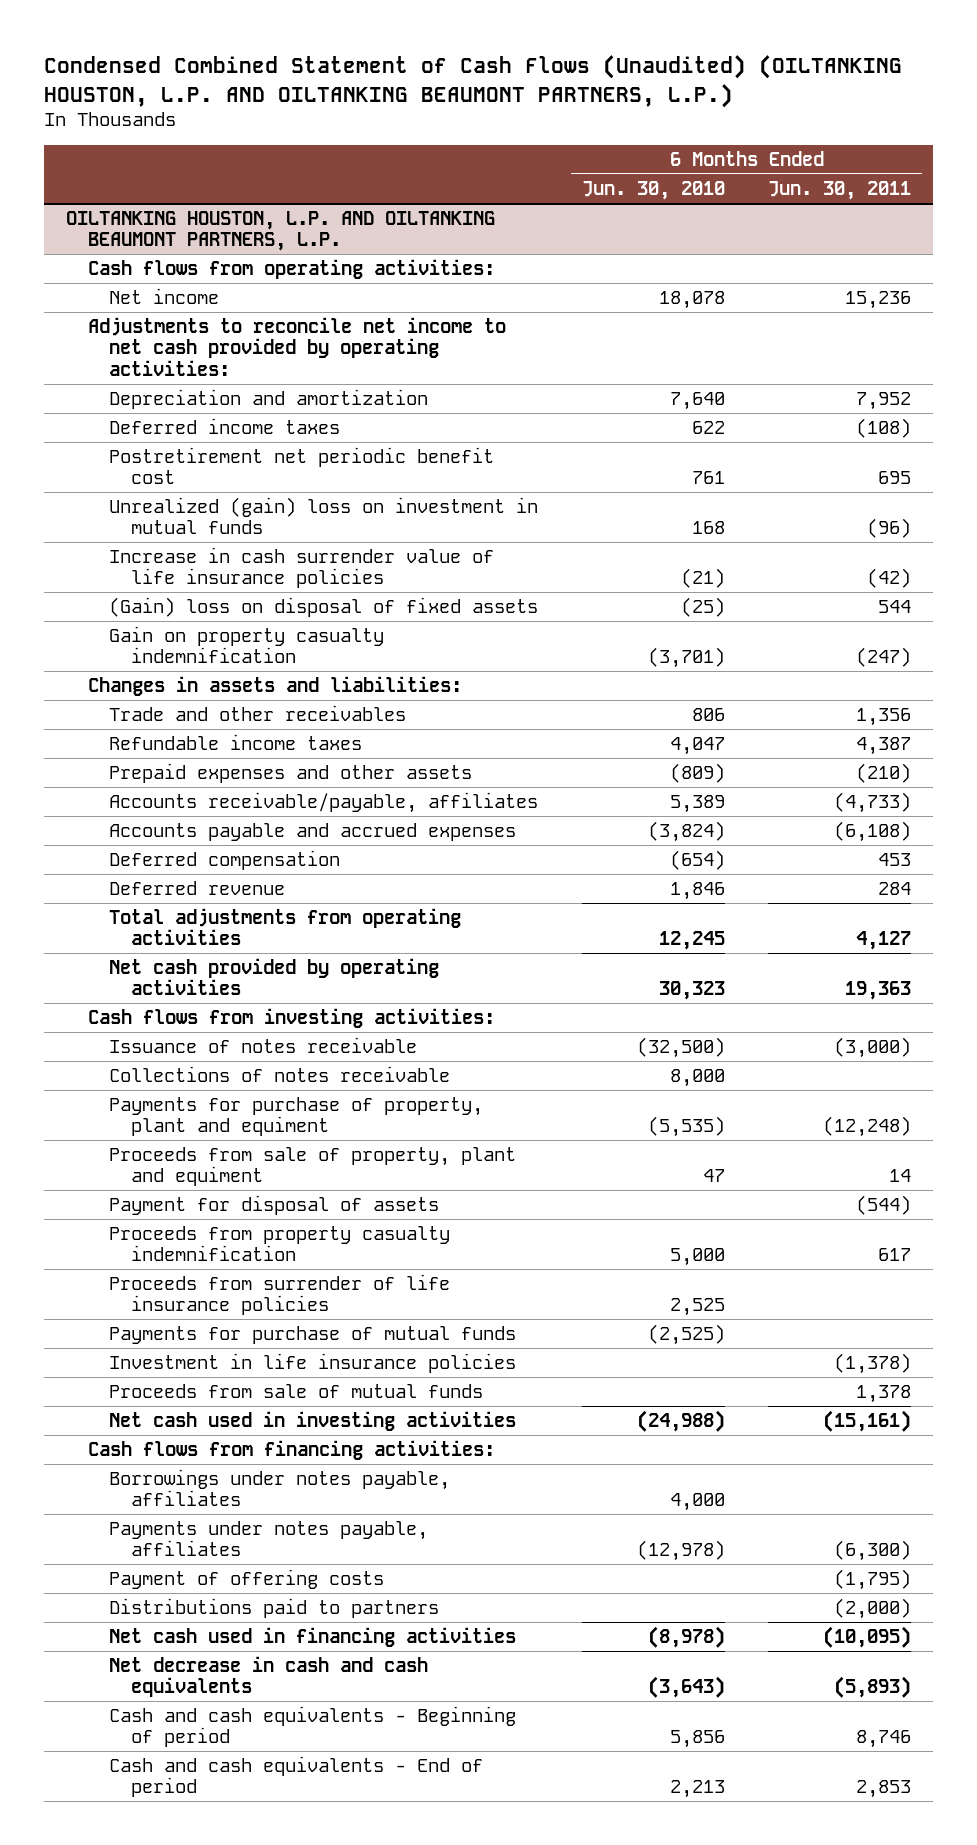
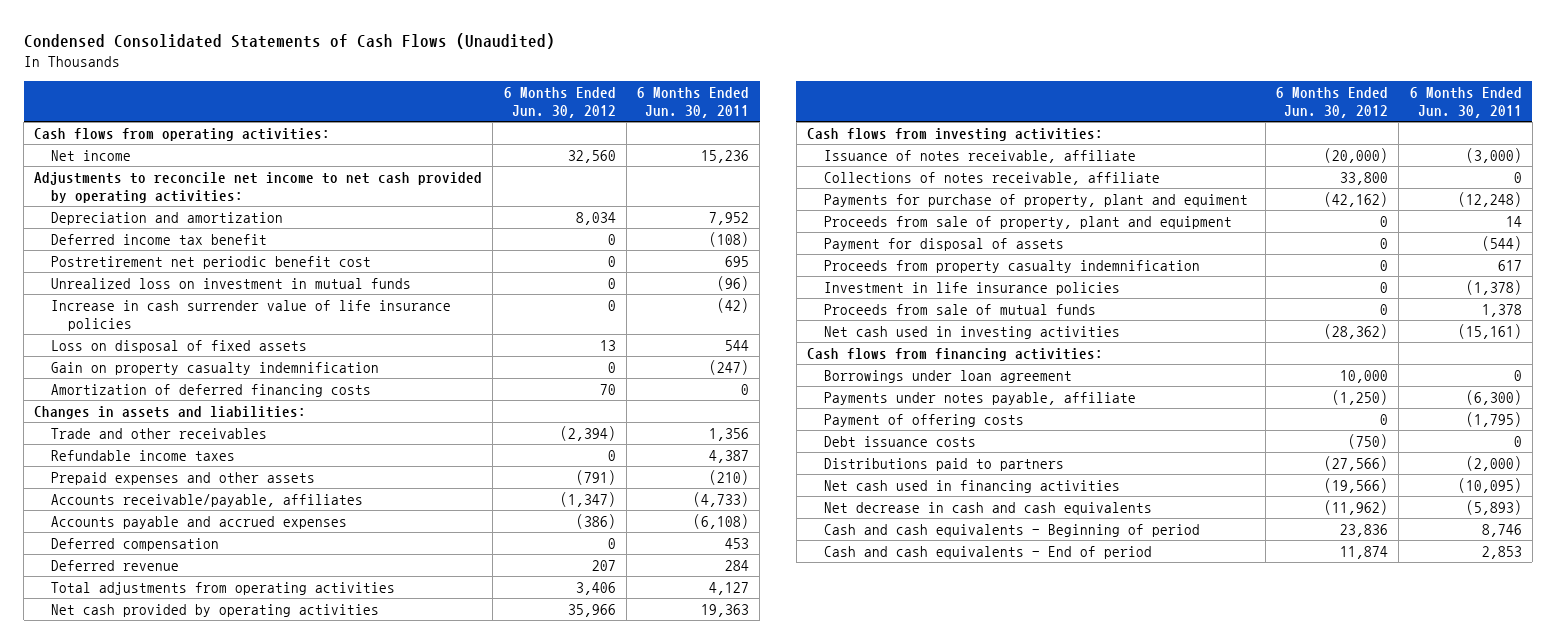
- Condensed Combined Statement of Cash Flows (Unaudited) (OILTANKING HOUSTON, L.P. AND OILTANKING BEAUMONT PARTNERS, L.P.)
+ Condensed Consolidated Statements of Cash Flows (Unaudited)
- | 6 Months Ended Jun. 30, 2010 | 6 Months Ended Jun. 30, 2011
+ | 6 Months Ended Jun. 30, 2012 | 6 Months Ended Jun. 30, 2011
- OILTANKING HOUSTON, L.P. AND OILTANKING BEAUMONT PARTNERS, L.P.
- Deferred income taxes | 622 | (108)
+ Deferred income tax benefit | 0 | (108)
- Unrealized (gain) loss on investment in mutual funds | 168 | (96)
+ Unrealized loss on investment in mutual funds | 0 | (96)
- (Gain) loss on disposal of fixed assets | (25) | 544
+ Loss on disposal of fixed assets | 13 | 544
+ Amortization of deferred financing costs | 70 | 0
- Issuance of notes receivable | (32,500) | (3,000)
- Collections of notes receivable | 8,000 |
+ Issuance of notes receivable, affiliate | (20,000) | (3,000)
+ Collections of notes receivable, affiliate | 33,800 | 0
- Proceeds from sale of property, plant and equiment | 47 | 14
+ Proceeds from sale of property, plant and equipment | 0 | 14
- Proceeds from surrender of life insurance policies | 2,525 |
- Payments for purchase of mutual funds | (2,525) |
- Borrowings under notes payable, affiliates | 4,000 |
- Payments under notes payable, affiliates | (12,978) | (6,300)
+ Borrowings under loan agreement | 10,000 | 0
+ Payments under notes payable, affiliate | (1,250) | (6,300)
+ Debt issuance costs | (750) | 0

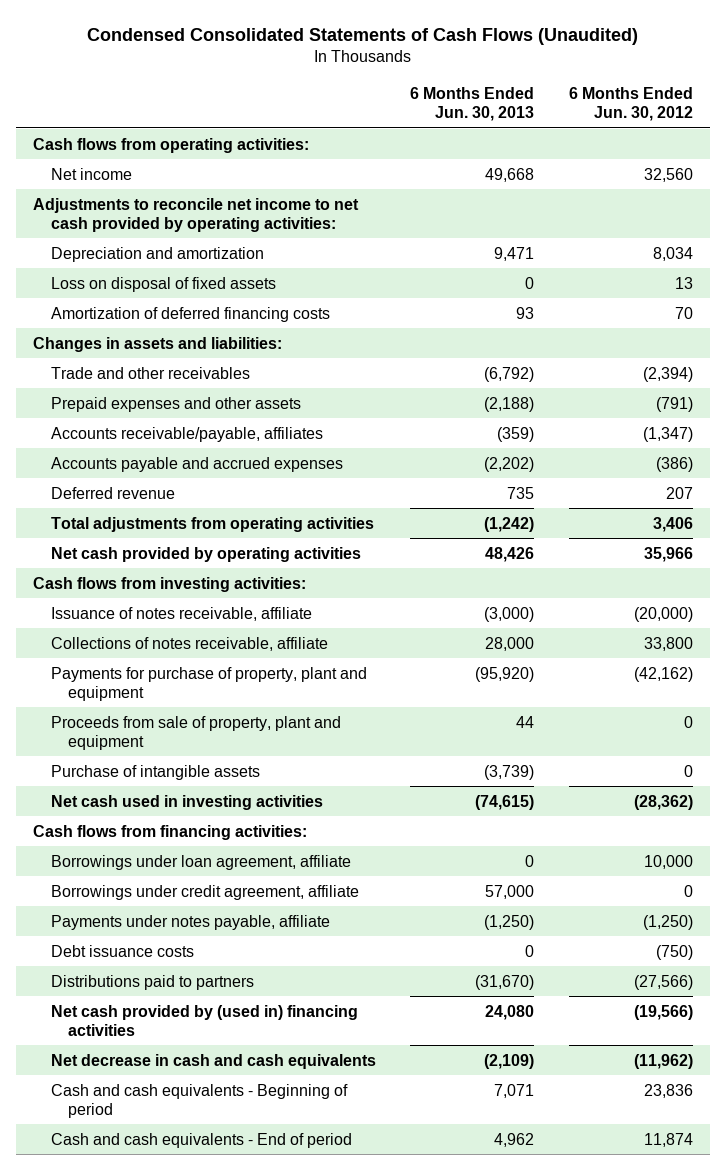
- | 6 Months Ended Jun. 30, 2012 | 6 Months Ended Jun. 30, 2011
+ | 6 Months Ended Jun. 30, 2013 | 6 Months Ended Jun. 30, 2012
- Deferred income tax benefit | 0 | (108)
- Postretirement net periodic benefit cost | 0 | 695
- Unrealized loss on investment in mutual funds | 0 | (96)
- Increase in cash surrender value of life insurance policies | 0 | (42)
- Gain on property casualty indemnification | 0 | (247)
- Refundable income taxes | 0 | 4,387
- Deferred compensation | 0 | 453
- Payments for purchase of property, plant and equiment | (42,162) | (12,248)
+ Payments for purchase of property, plant and equipment | (95,920) | (42,162)
- Payment for disposal of assets | 0 | (544)
- Proceeds from property casualty indemnification | 0 | 617
- Investment in life insurance policies | 0 | (1,378)
- Proceeds from sale of mutual funds | 0 | 1,378
+ Purchase of intangible assets | (3,739) | 0
- Borrowings under loan agreement | 10,000 | 0
+ Borrowings under loan agreement, affiliate | 0 | 10,000
+ Borrowings under credit agreement, affiliate | 57,000 | 0
- Payment of offering costs | 0 | (1,795)
- Net cash used in financing activities | (19,566) | (10,095)
+ Net cash provided by (used in) financing activities | 24,080 | (19,566)

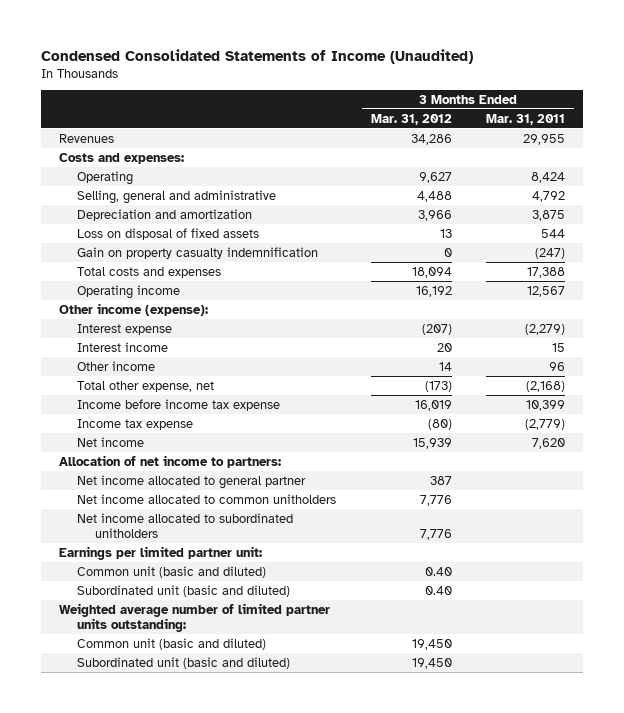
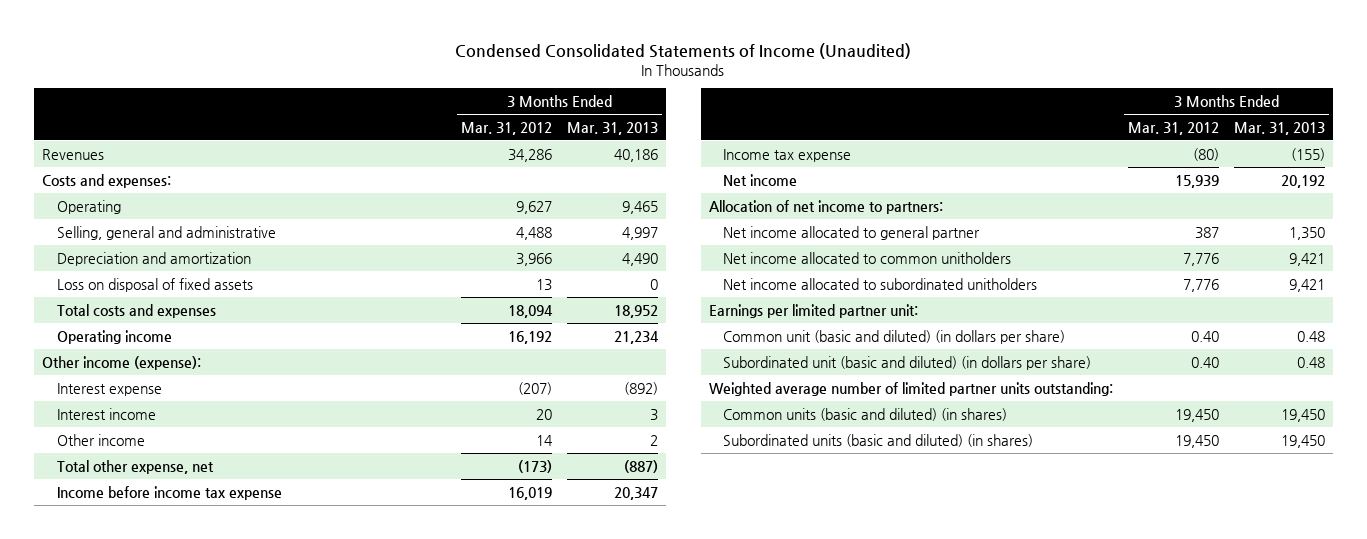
- | 3 Months Ended Mar. 31, 2012 | 3 Months Ended Mar. 31, 2011
+ | 3 Months Ended Mar. 31, 2012 | 3 Months Ended Mar. 31, 2013
- Gain on property casualty indemnification | 0 | (247)
- Common unit (basic and diluted) | 0.40 |
- Subordinated unit (basic and diluted) | 0.40 |
+ Common unit (basic and diluted) (in dollars per share) | 0.40 | 0.48
+ Subordinated unit (basic and diluted) (in dollars per share) | 0.40 | 0.48
- Common unit (basic and diluted) | 19,450 |
- Subordinated unit (basic and diluted) | 19,450 |
+ Common units (basic and diluted) (in shares) | 19,450 | 19,450
+ Subordinated units (basic and diluted) (in shares) | 19,450 | 19,450

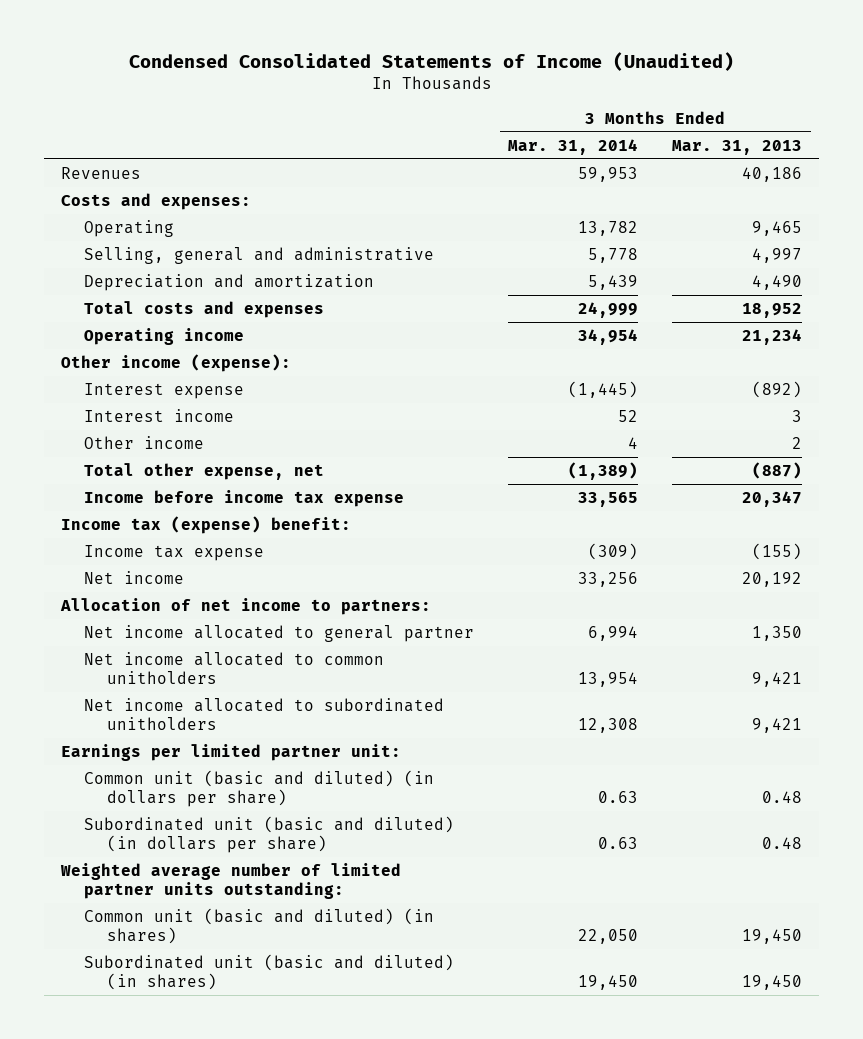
- | 3 Months Ended Mar. 31, 2012 | 3 Months Ended Mar. 31, 2013
+ | 3 Months Ended Mar. 31, 2014 | 3 Months Ended Mar. 31, 2013
- Loss on disposal of fixed assets | 13 | 0
+ Income tax (expense) benefit:
- Common units (basic and diluted) (in shares) | 19,450 | 19,450
- Subordinated units (basic and diluted) (in shares) | 19,450 | 19,450
+ Common unit (basic and diluted) (in shares) | 22,050 | 19,450
+ Subordinated unit (basic and diluted) (in shares) | 19,450 | 19,450

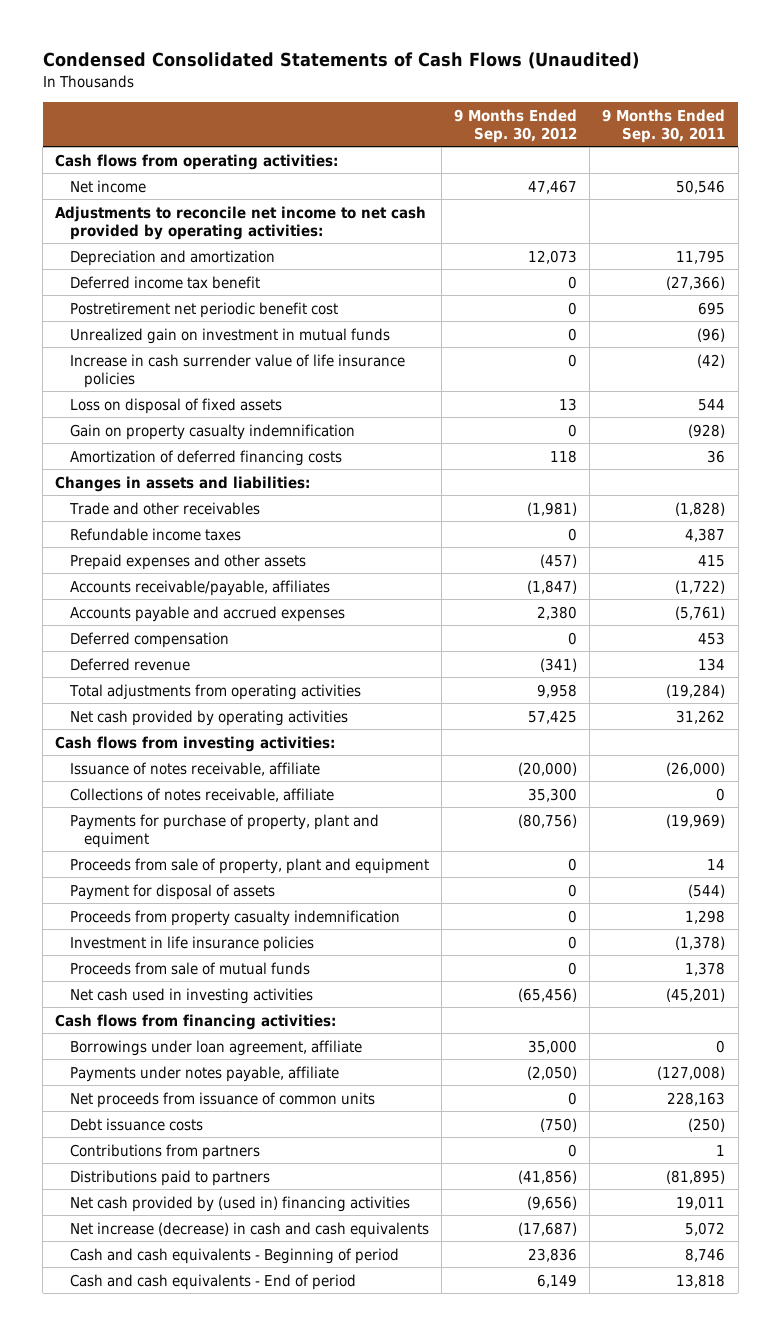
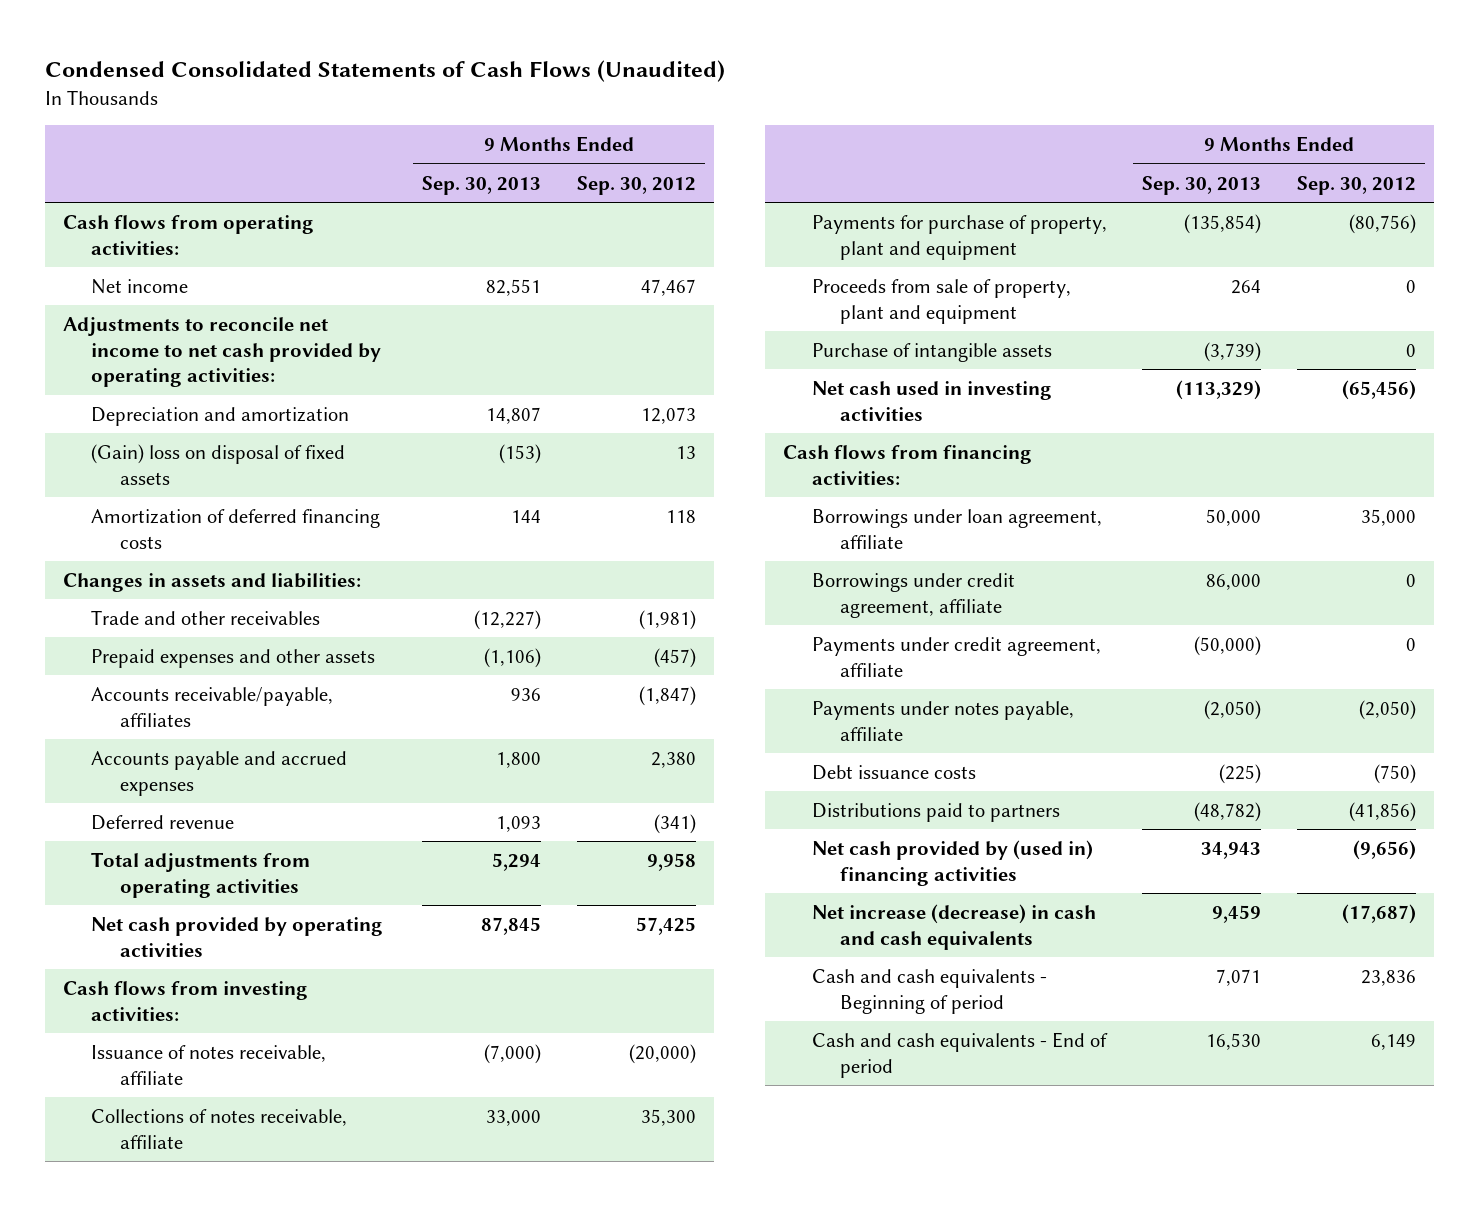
- | 9 Months Ended Sep. 30, 2012 | 9 Months Ended Sep. 30, 2011
+ | 9 Months Ended Sep. 30, 2013 | 9 Months Ended Sep. 30, 2012
- Deferred income tax benefit | 0 | (27,366)
- Postretirement net periodic benefit cost | 0 | 695
- Unrealized gain on investment in mutual funds | 0 | (96)
- Increase in cash surrender value of life insurance policies | 0 | (42)
- Loss on disposal of fixed assets | 13 | 544
- Gain on property casualty indemnification | 0 | (928)
+ (Gain) loss on disposal of fixed assets | (153) | 13
- Refundable income taxes | 0 | 4,387
- Deferred compensation | 0 | 453
- Payments for purchase of property, plant and equiment | (80,756) | (19,969)
+ Payments for purchase of property, plant and equipment | (135,854) | (80,756)
- Payment for disposal of assets | 0 | (544)
- Proceeds from property casualty indemnification | 0 | 1,298
- Investment in life insurance policies | 0 | (1,378)
- Proceeds from sale of mutual funds | 0 | 1,378
+ Purchase of intangible assets | (3,739) | 0
+ Borrowings under credit agreement, affiliate | 86,000 | 0
+ Payments under credit agreement, affiliate | (50,000) | 0
- Net proceeds from issuance of common units | 0 | 228,163
- Contributions from partners | 0 | 1

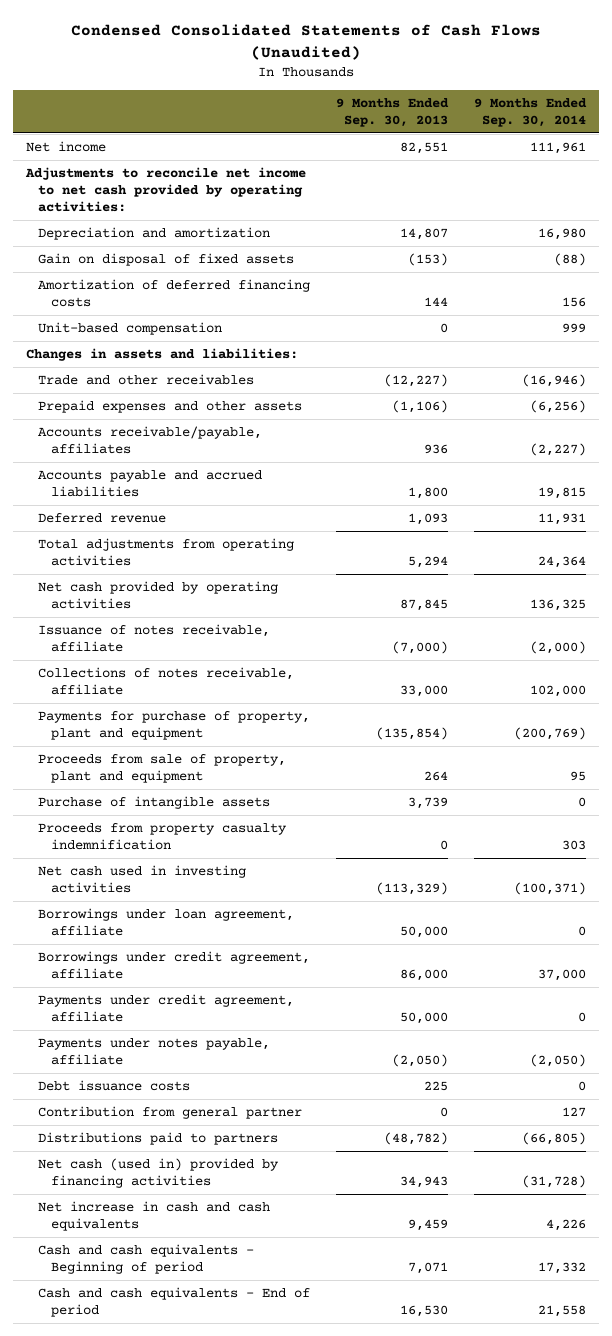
- | 9 Months Ended Sep. 30, 2013 | 9 Months Ended Sep. 30, 2012
+ | 9 Months Ended Sep. 30, 2013 | 9 Months Ended Sep. 30, 2014
- Cash flows from operating activities:
- (Gain) loss on disposal of fixed assets | (153) | 13
+ Gain on disposal of fixed assets | (153) | (88)
+ Unit-based compensation | 0 | 999
- Accounts payable and accrued expenses | 1,800 | 2,380
+ Accounts payable and accrued liabilities | 1,800 | 19,815
- Cash flows from investing activities:
- Purchase of intangible assets | (3,739) | 0
+ Purchase of intangible assets | 3,739 | 0
+ Proceeds from property casualty indemnification | 0 | 303
- Cash flows from financing activities:
- Payments under credit agreement, affiliate | (50,000) | 0
+ Payments under credit agreement, affiliate | 50,000 | 0
- Debt issuance costs | (225) | (750)
+ Debt issuance costs | 225 | 0
+ Contribution from general partner | 0 | 127
- Net cash provided by (used in) financing activities | 34,943 | (9,656)
- Net increase (decrease) in cash and cash equivalents | 9,459 | (17,687)
+ Net cash (used in) provided by financing activities | 34,943 | (31,728)
+ Net increase in cash and cash equivalents | 9,459 | 4,226

